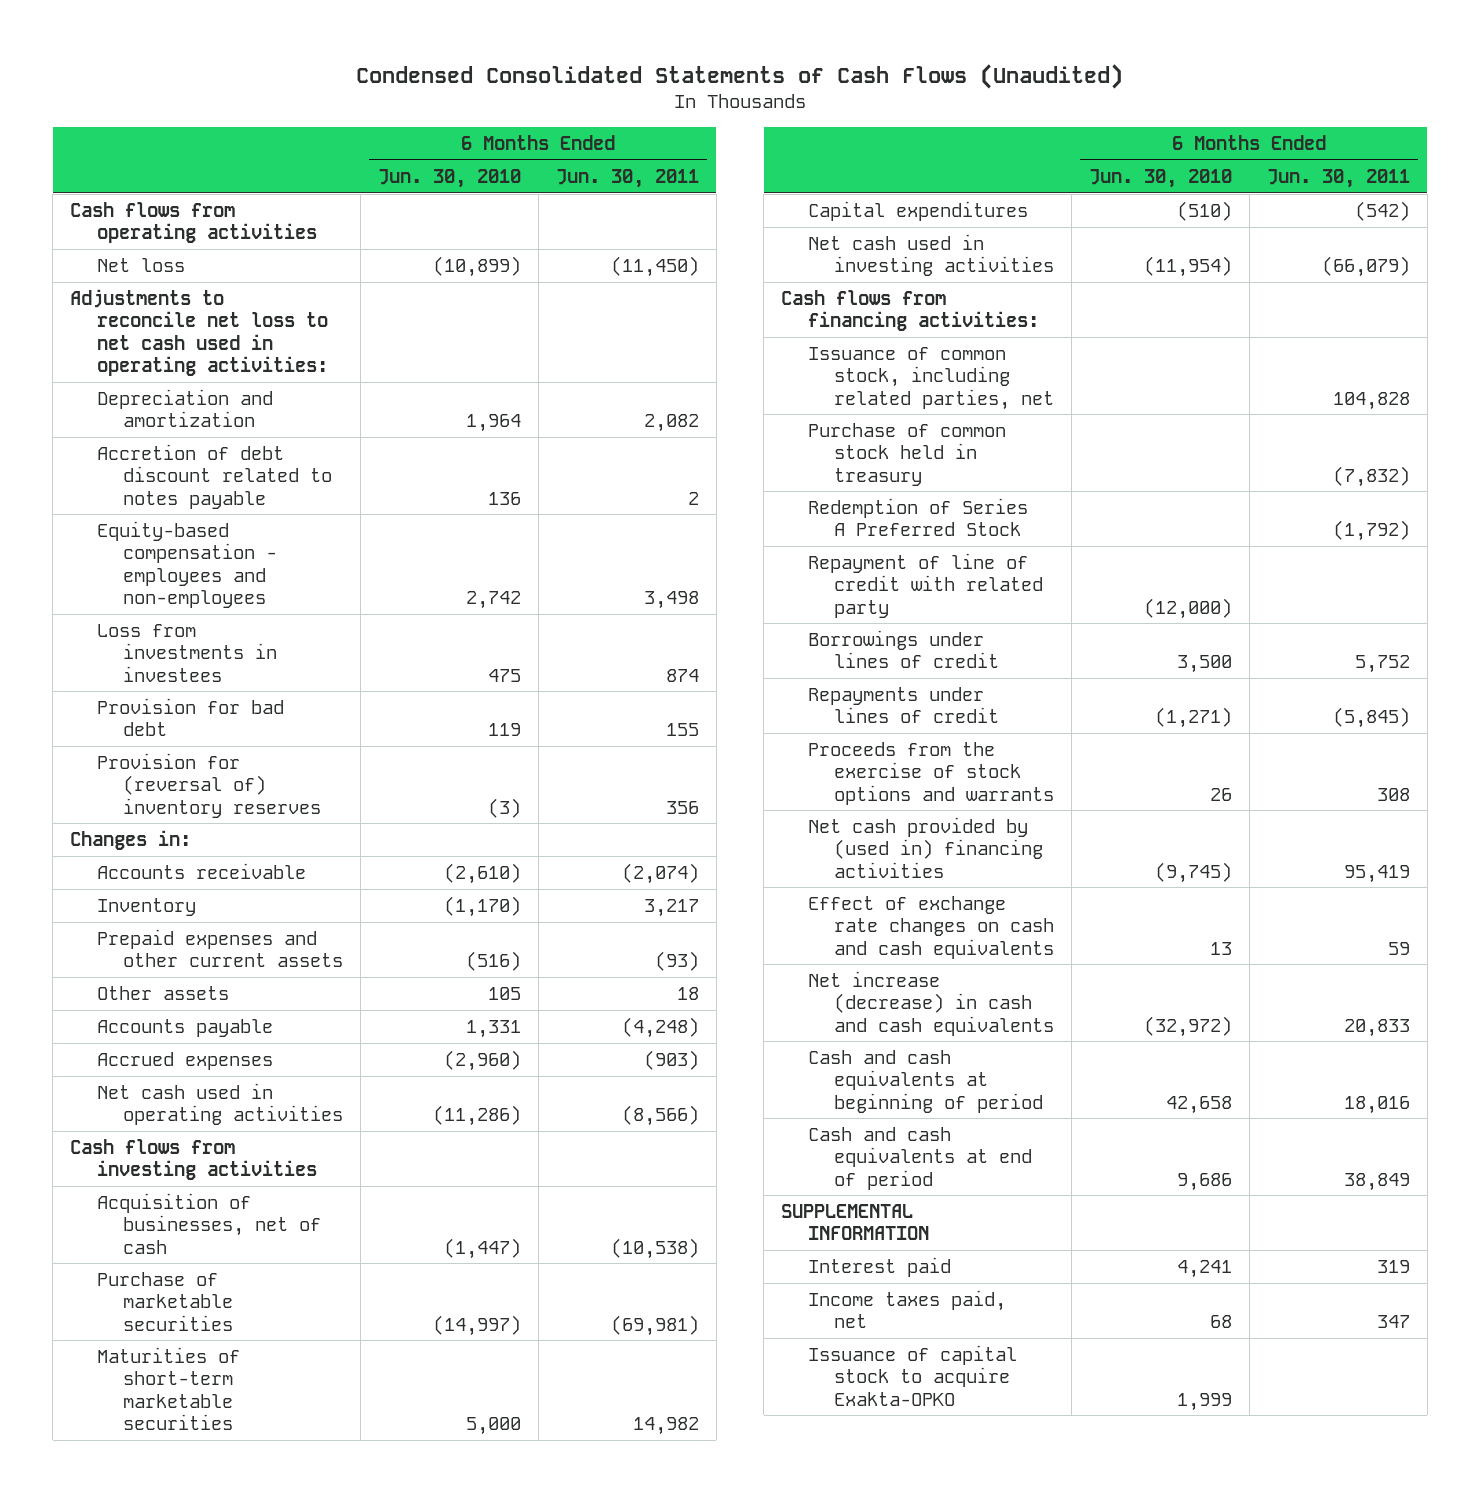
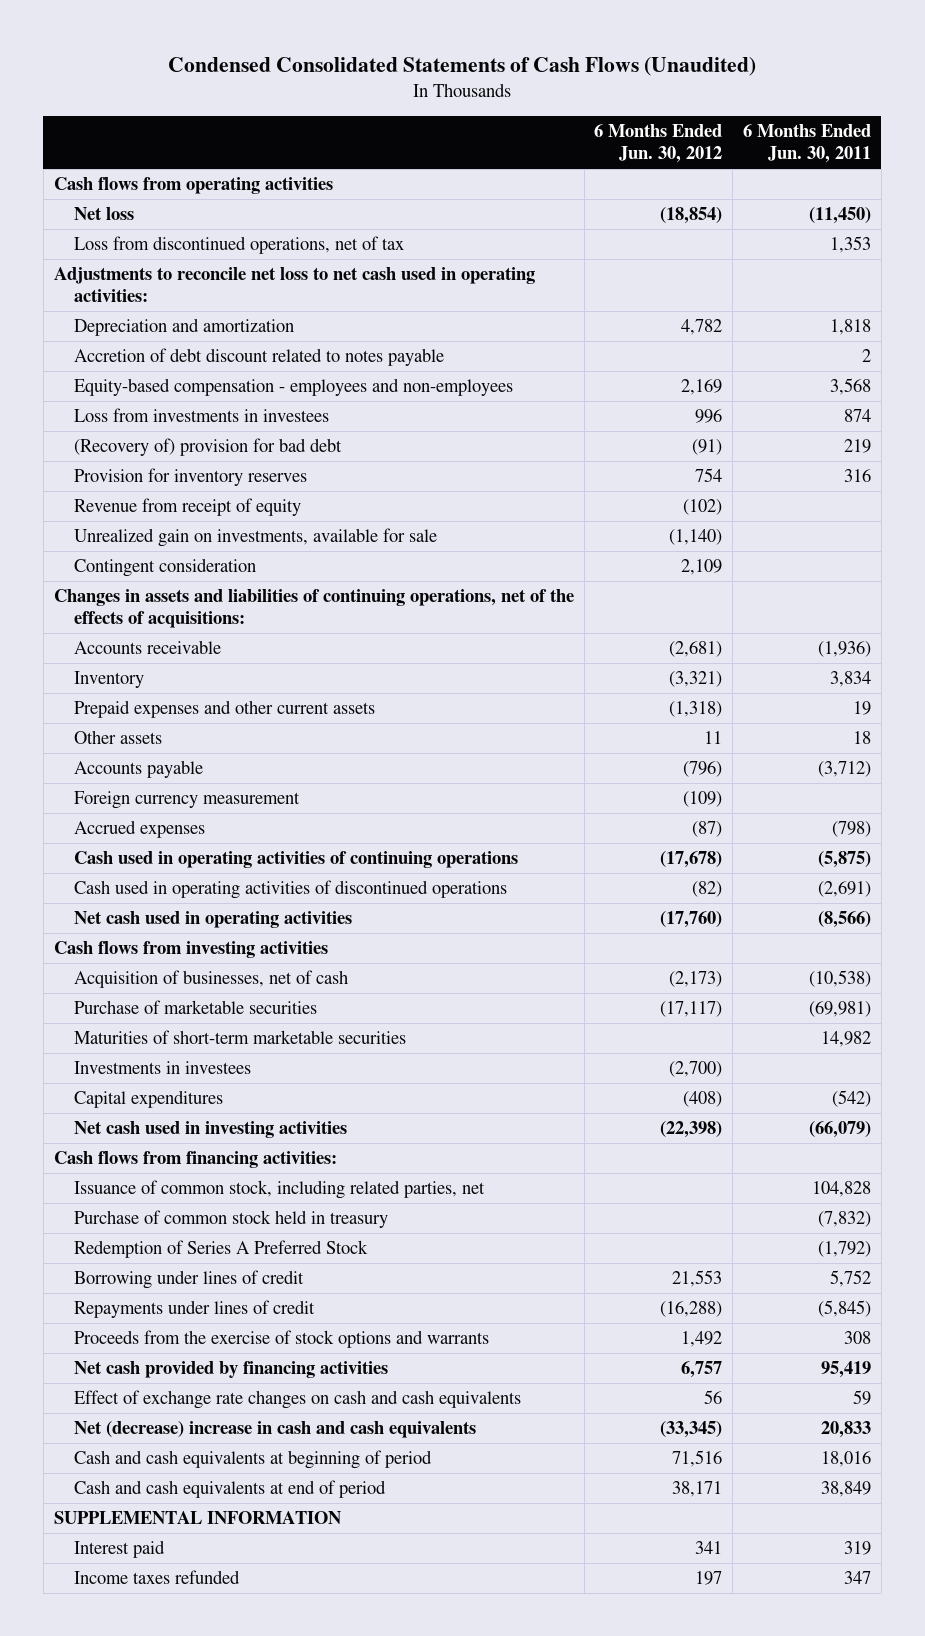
- | 6 Months Ended Jun. 30, 2010 | 6 Months Ended Jun. 30, 2011
+ | 6 Months Ended Jun. 30, 2012 | 6 Months Ended Jun. 30, 2011
+ Loss from discontinued operations, net of tax | | 1,353
- Depreciation and amortization | 1,964 | 2,082
+ Depreciation and amortization | 4,782 | 1,818
- Equity-based compensation - employees and non-employees | 2,742 | 3,498
+ Equity-based compensation - employees and non-employees | 2,169 | 3,568
- Provision for bad debt | 119 | 155
- Provision for (reversal of) inventory reserves | (3) | 356
- Changes in:
- Accounts receivable | (2,610) | (2,074)
- Inventory | (1,170) | 3,217
- Prepaid expenses and other current assets | (516) | (93)
+ (Recovery of) provision for bad debt | (91) | 219
+ Provision for inventory reserves | 754 | 316
+ Revenue from receipt of equity | (102) |
+ Unrealized gain on investments, available for sale | (1,140) |
+ Contingent consideration | 2,109 |
+ Changes in assets and liabilities of continuing operations, net of the effects of acquisitions:
+ Accounts receivable | (2,681) | (1,936)
+ Inventory | (3,321) | 3,834
+ Prepaid expenses and other current assets | (1,318) | 19
- Accounts payable | 1,331 | (4,248)
- Accrued expenses | (2,960) | (903)
+ Accounts payable | (796) | (3,712)
+ Foreign currency measurement | (109) |
+ Accrued expenses | (87) | (798)
+ Cash used in operating activities of continuing operations | (17,678) | (5,875)
+ Cash used in operating activities of discontinued operations | (82) | (2,691)
+ Investments in investees | (2,700) |
- Repayment of line of credit with related party | (12,000) |
- Borrowings under lines of credit | 3,500 | 5,752
+ Borrowing under lines of credit | 21,553 | 5,752
- Net cash provided by (used in) financing activities | (9,745) | 95,419
+ Net cash provided by financing activities | 6,757 | 95,419
- Net increase (decrease) in cash and cash equivalents | (32,972) | 20,833
+ Net (decrease) increase in cash and cash equivalents | (33,345) | 20,833
- Income taxes paid, net | 68 | 347
- Issuance of capital stock to acquire Exakta-OPKO | 1,999 |
+ Income taxes refunded | 197 | 347

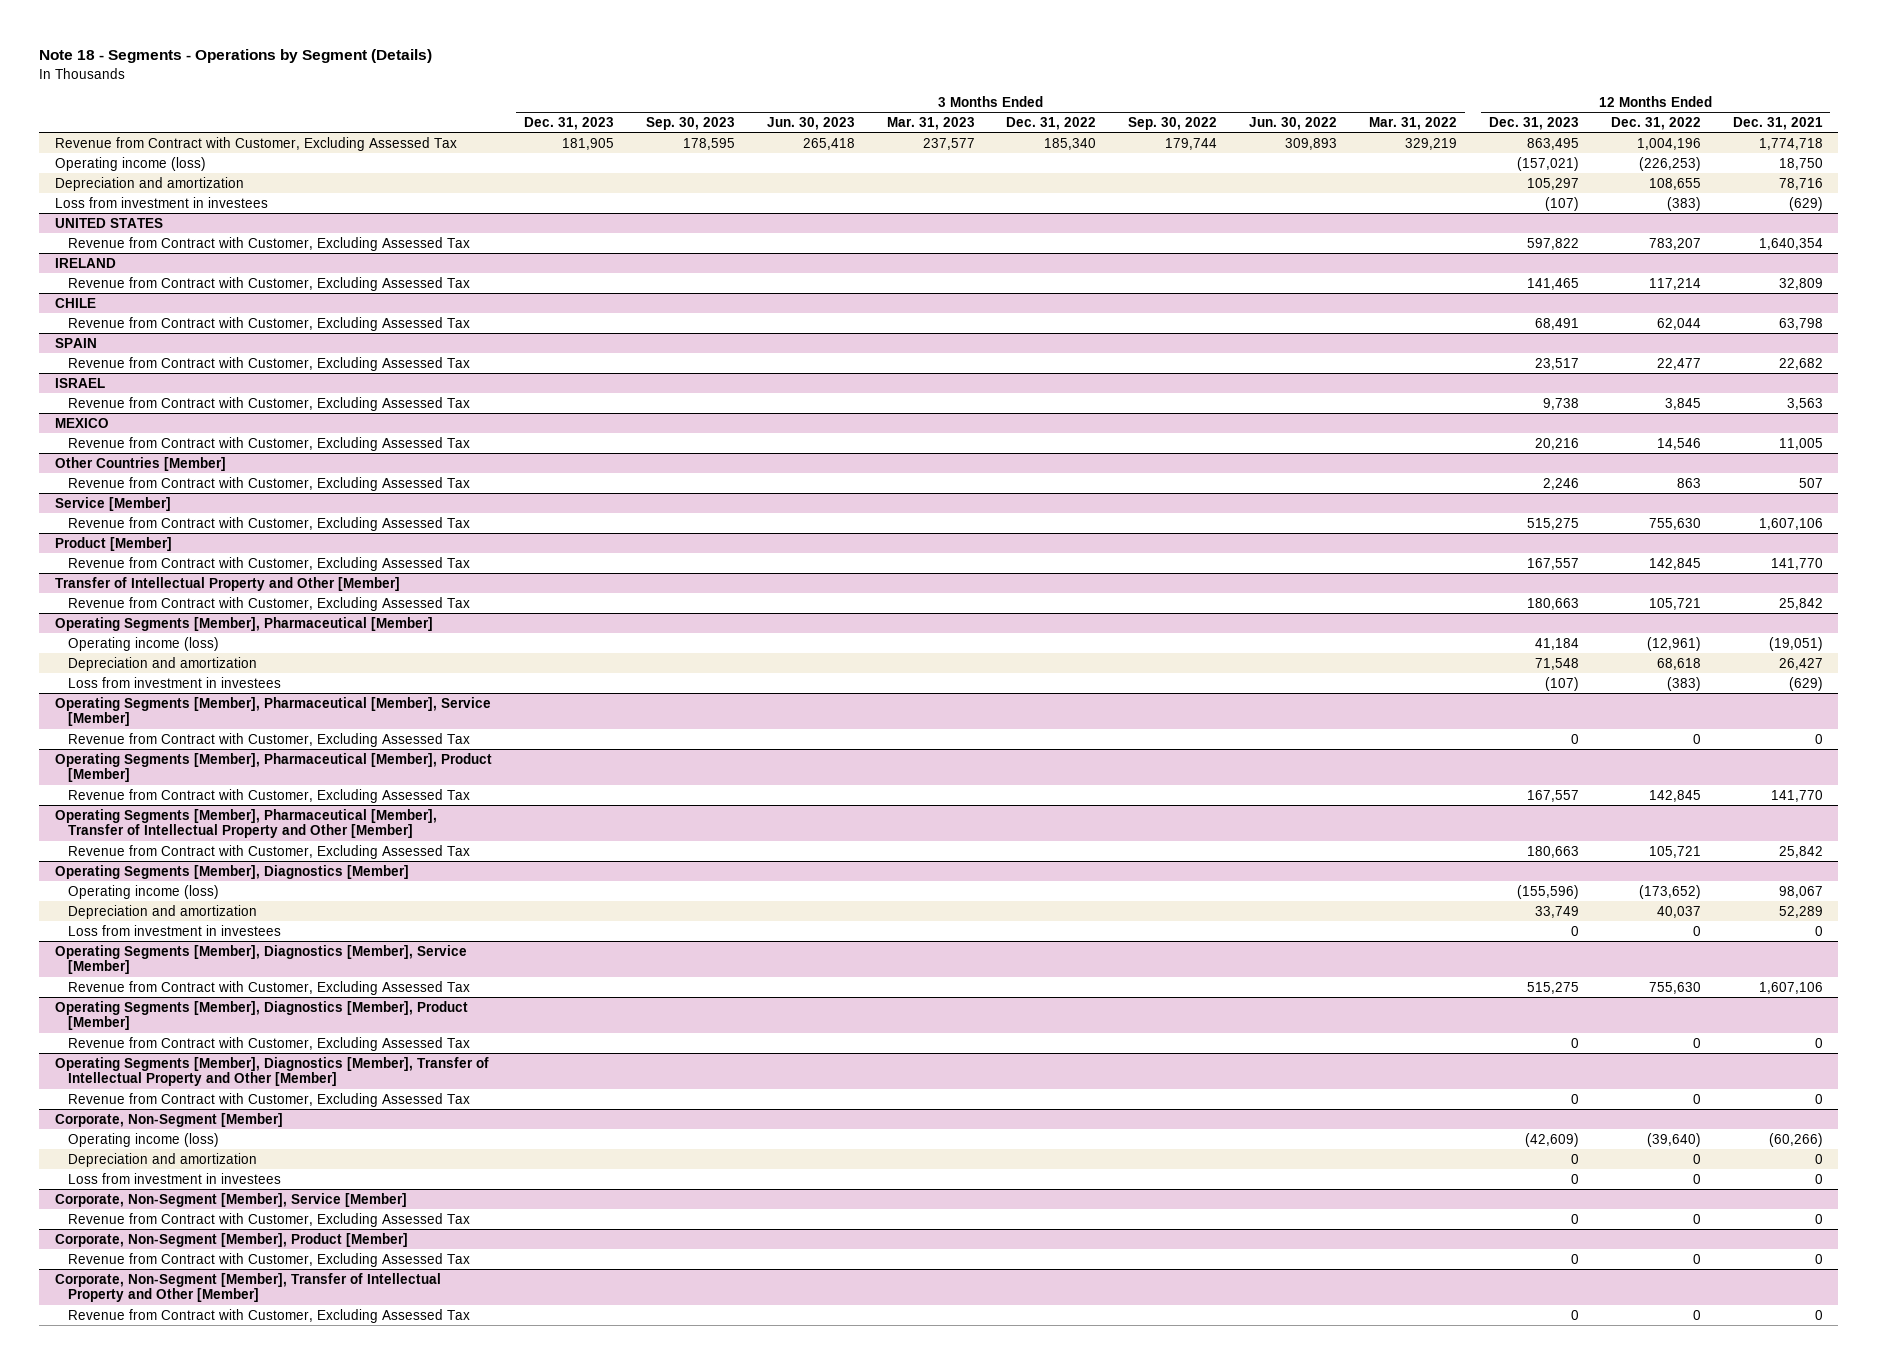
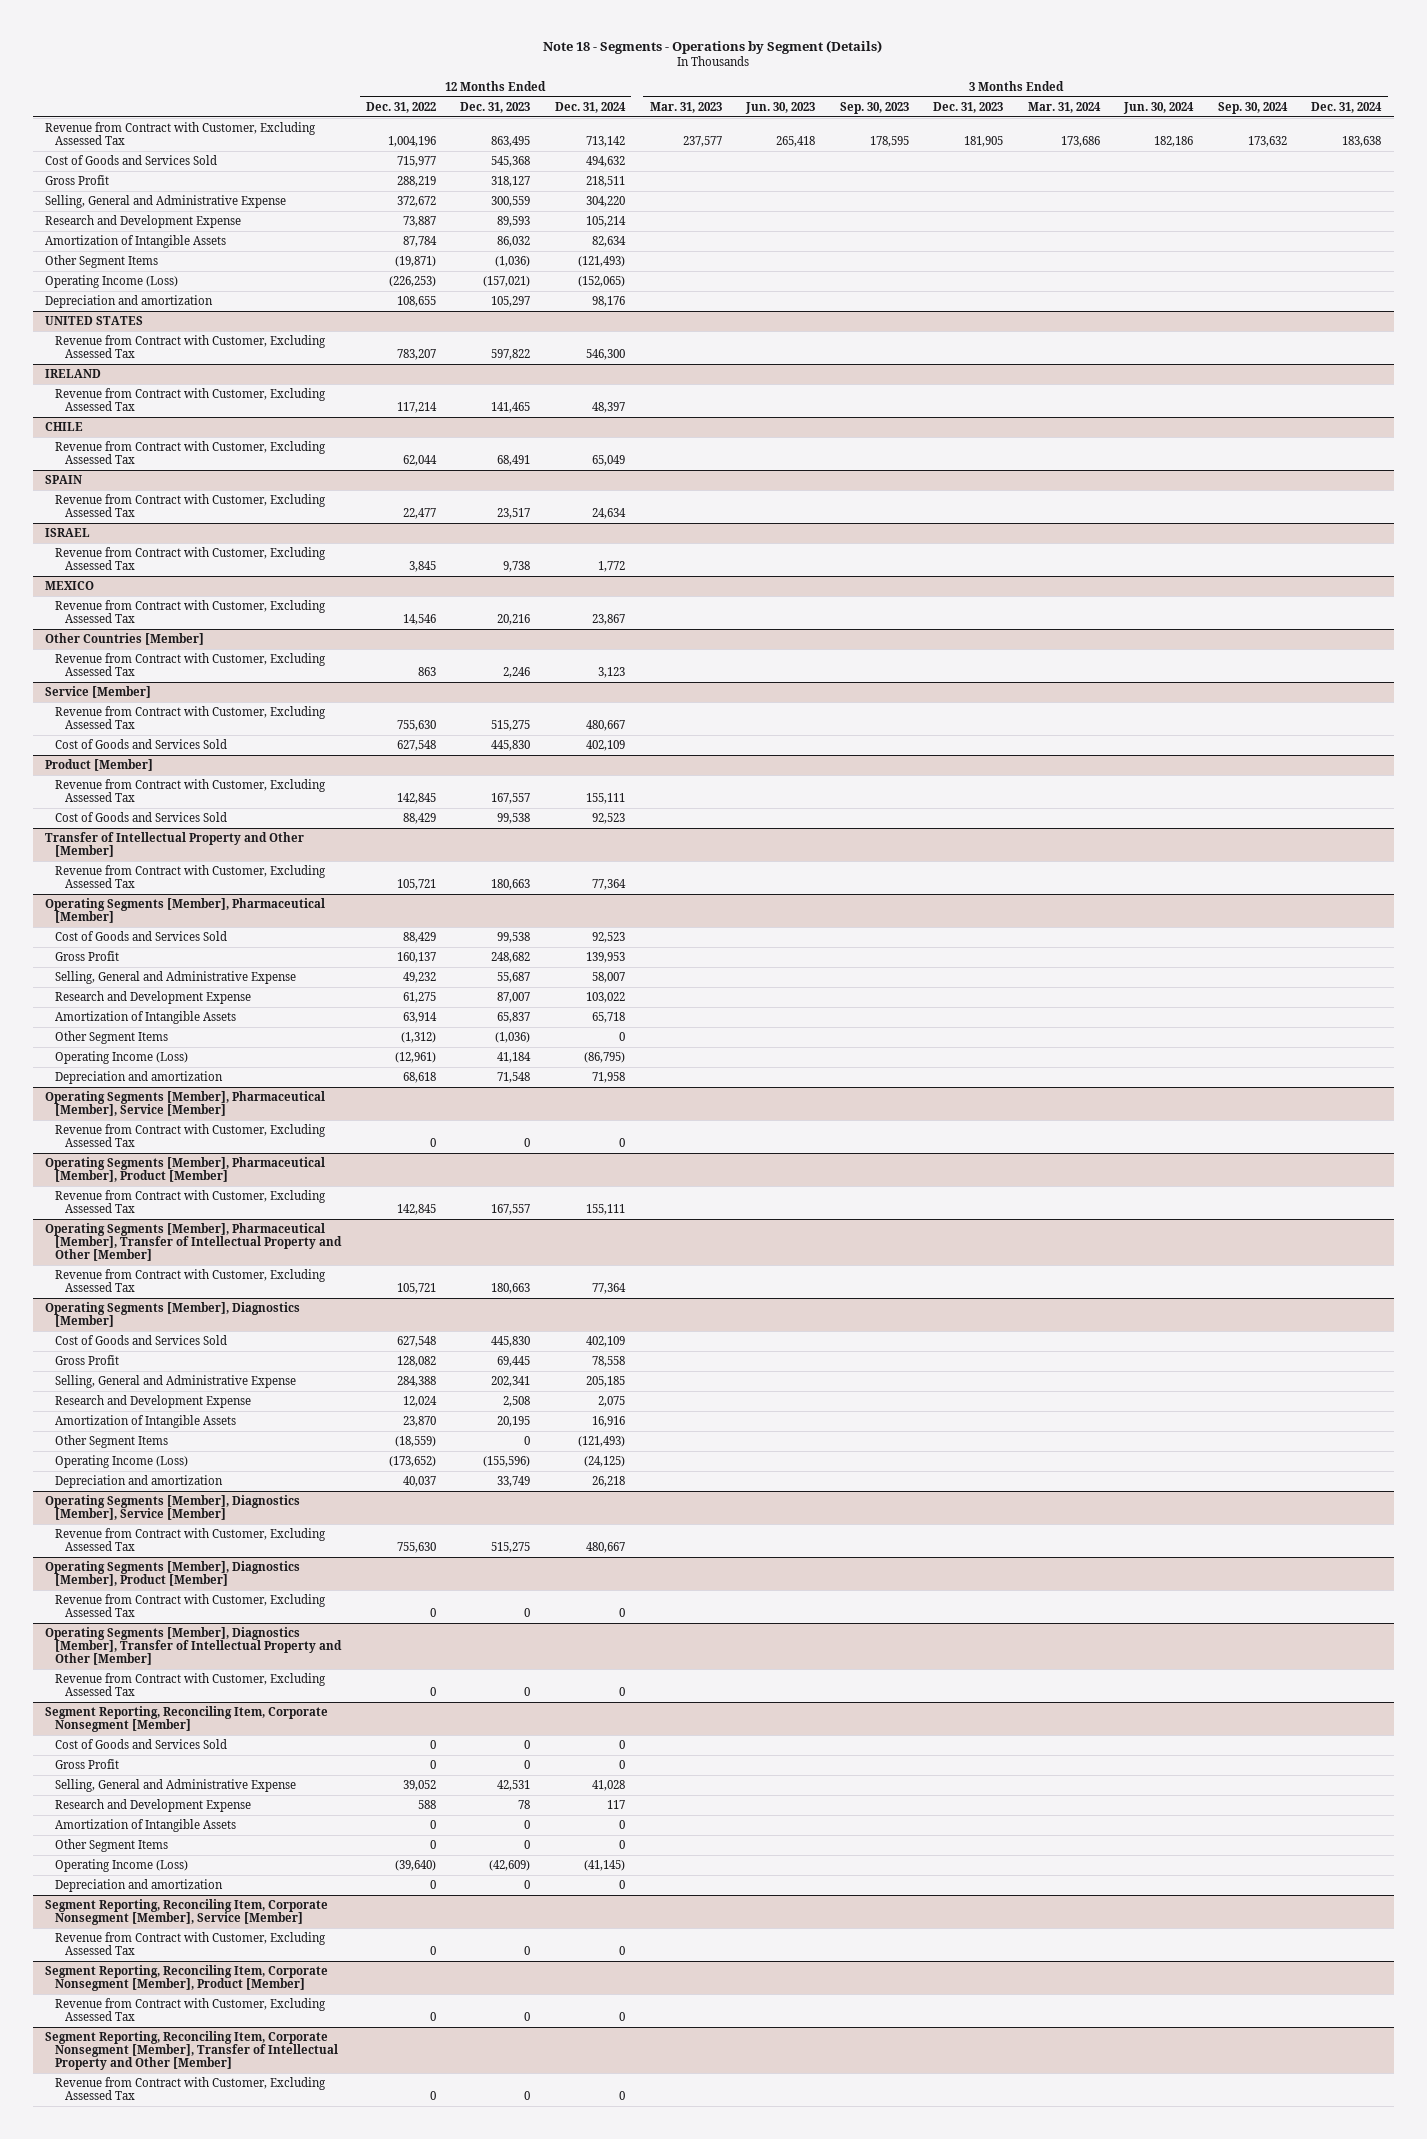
- | 3 Months Ended Dec. 31, 2023 | 3 Months Ended Sep. 30, 2023 | 3 Months Ended Jun. 30, 2023 | 3 Months Ended Mar. 31, 2023 | 3 Months Ended Dec. 31, 2022 | 3 Months Ended Sep. 30, 2022 | 3 Months Ended Jun. 30, 2022 | 3 Months Ended Mar. 31, 2022 | 12 Months Ended Dec. 31, 2023 | 12 Months Ended Dec. 31, 2022 | 12 Months Ended Dec. 31, 2021
+ | 12 Months Ended Dec. 31, 2022 | 12 Months Ended Dec. 31, 2023 | 12 Months Ended Dec. 31, 2024 | 3 Months Ended Mar. 31, 2023 | 3 Months Ended Jun. 30, 2023 | 3 Months Ended Sep. 30, 2023 | 3 Months Ended Dec. 31, 2023 | 3 Months Ended Mar. 31, 2024 | 3 Months Ended Jun. 30, 2024 | 3 Months Ended Sep. 30, 2024 | 3 Months Ended Dec. 31, 2024
- Operating income (loss) | | | | | | | | | (157,021) | (226,253) | 18,750
+ Cost of Goods and Services Sold | 715,977 | 545,368 | 494,632 | | | | | | | |
+ Gross Profit | 288,219 | 318,127 | 218,511 | | | | | | | |
+ Selling, General and Administrative Expense | 372,672 | 300,559 | 304,220 | | | | | | | |
+ Research and Development Expense | 73,887 | 89,593 | 105,214 | | | | | | | |
+ Amortization of Intangible Assets | 87,784 | 86,032 | 82,634 | | | | | | | |
+ Other Segment Items | (19,871) | (1,036) | (121,493) | | | | | | | |
+ Operating Income (Loss) | (226,253) | (157,021) | (152,065) | | | | | | | |
- Loss from investment in investees | | | | | | | | | (107) | (383) | (629)
@ Service [Member]
+ Cost of Goods and Services Sold | 627,548 | 445,830 | 402,109 | | | | | | | |
@ Product [Member]
+ Cost of Goods and Services Sold | 88,429 | 99,538 | 92,523 | | | | | | | |
@ Operating Segments [Member], Pharmaceutical [Member]
- Operating income (loss) | | | | | | | | | 41,184 | (12,961) | (19,051)
+ Cost of Goods and Services Sold | 88,429 | 99,538 | 92,523 | | | | | | | |
+ Gross Profit | 160,137 | 248,682 | 139,953 | | | | | | | |
+ Selling, General and Administrative Expense | 49,232 | 55,687 | 58,007 | | | | | | | |
+ Research and Development Expense | 61,275 | 87,007 | 103,022 | | | | | | | |
+ Amortization of Intangible Assets | 63,914 | 65,837 | 65,718 | | | | | | | |
+ Other Segment Items | (1,312) | (1,036) | 0 | | | | | | | |
+ Operating Income (Loss) | (12,961) | 41,184 | (86,795) | | | | | | | |
- Loss from investment in investees | | | | | | | | | (107) | (383) | (629)
@ Operating Segments [Member], Diagnostics [Member]
- Operating income (loss) | | | | | | | | | (155,596) | (173,652) | 98,067
+ Cost of Goods and Services Sold | 627,548 | 445,830 | 402,109 | | | | | | | |
+ Gross Profit | 128,082 | 69,445 | 78,558 | | | | | | | |
+ Selling, General and Administrative Expense | 284,388 | 202,341 | 205,185 | | | | | | | |
+ Research and Development Expense | 12,024 | 2,508 | 2,075 | | | | | | | |
+ Amortization of Intangible Assets | 23,870 | 20,195 | 16,916 | | | | | | | |
+ Other Segment Items | (18,559) | 0 | (121,493) | | | | | | | |
+ Operating Income (Loss) | (173,652) | (155,596) | (24,125) | | | | | | | |
- Loss from investment in investees | | | | | | | | | 0 | 0 | 0
- Corporate, Non-Segment [Member]
- Operating income (loss) | | | | | | | | | (42,609) | (39,640) | (60,266)
+ Segment Reporting, Reconciling Item, Corporate Nonsegment [Member]
+ Cost of Goods and Services Sold | 0 | 0 | 0 | | | | | | | |
+ Gross Profit | 0 | 0 | 0 | | | | | | | |
+ Selling, General and Administrative Expense | 39,052 | 42,531 | 41,028 | | | | | | | |
+ Research and Development Expense | 588 | 78 | 117 | | | | | | | |
+ Amortization of Intangible Assets | 0 | 0 | 0 | | | | | | | |
+ Other Segment Items | 0 | 0 | 0 | | | | | | | |
+ Operating Income (Loss) | (39,640) | (42,609) | (41,145) | | | | | | | |
- Loss from investment in investees | | | | | | | | | 0 | 0 | 0
- Corporate, Non-Segment [Member], Service [Member]
+ Segment Reporting, Reconciling Item, Corporate Nonsegment [Member], Service [Member]
- Corporate, Non-Segment [Member], Product [Member]
+ Segment Reporting, Reconciling Item, Corporate Nonsegment [Member], Product [Member]
- Corporate, Non-Segment [Member], Transfer of Intellectual Property and Other [Member]
+ Segment Reporting, Reconciling Item, Corporate Nonsegment [Member], Transfer of Intellectual Property and Other [Member]

